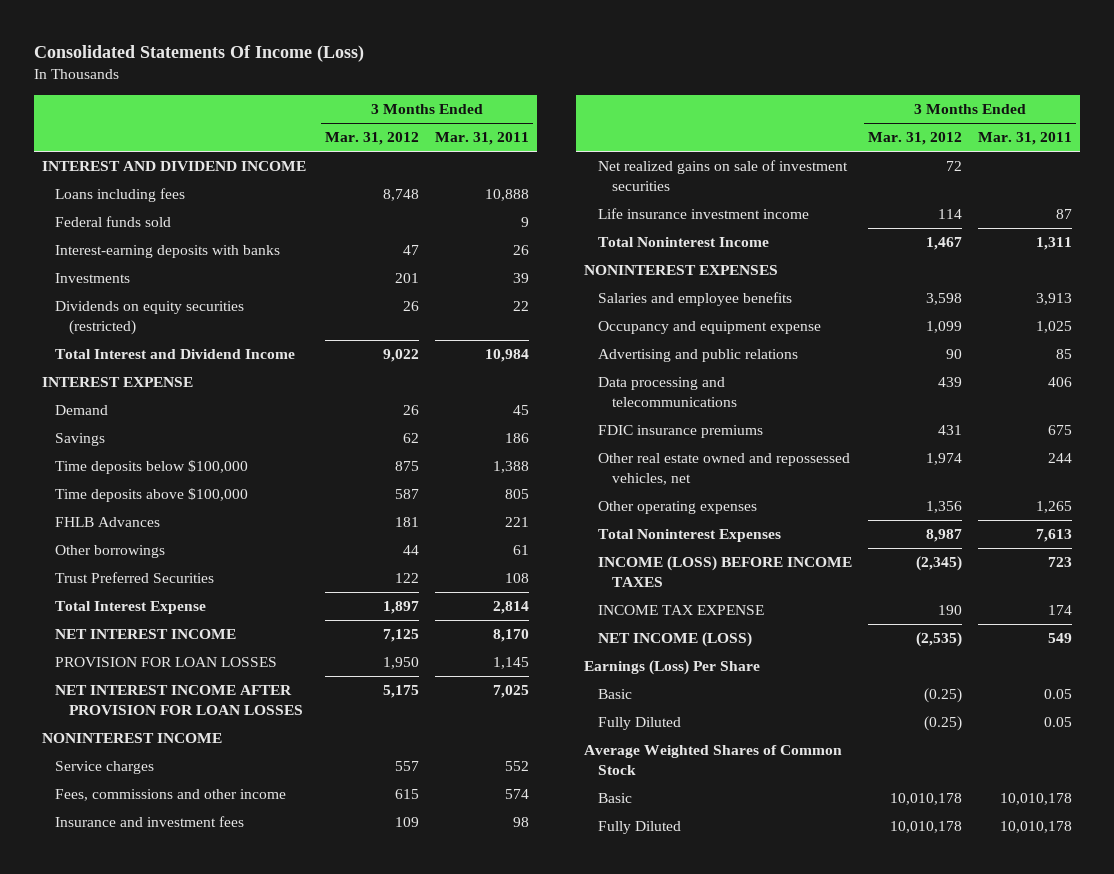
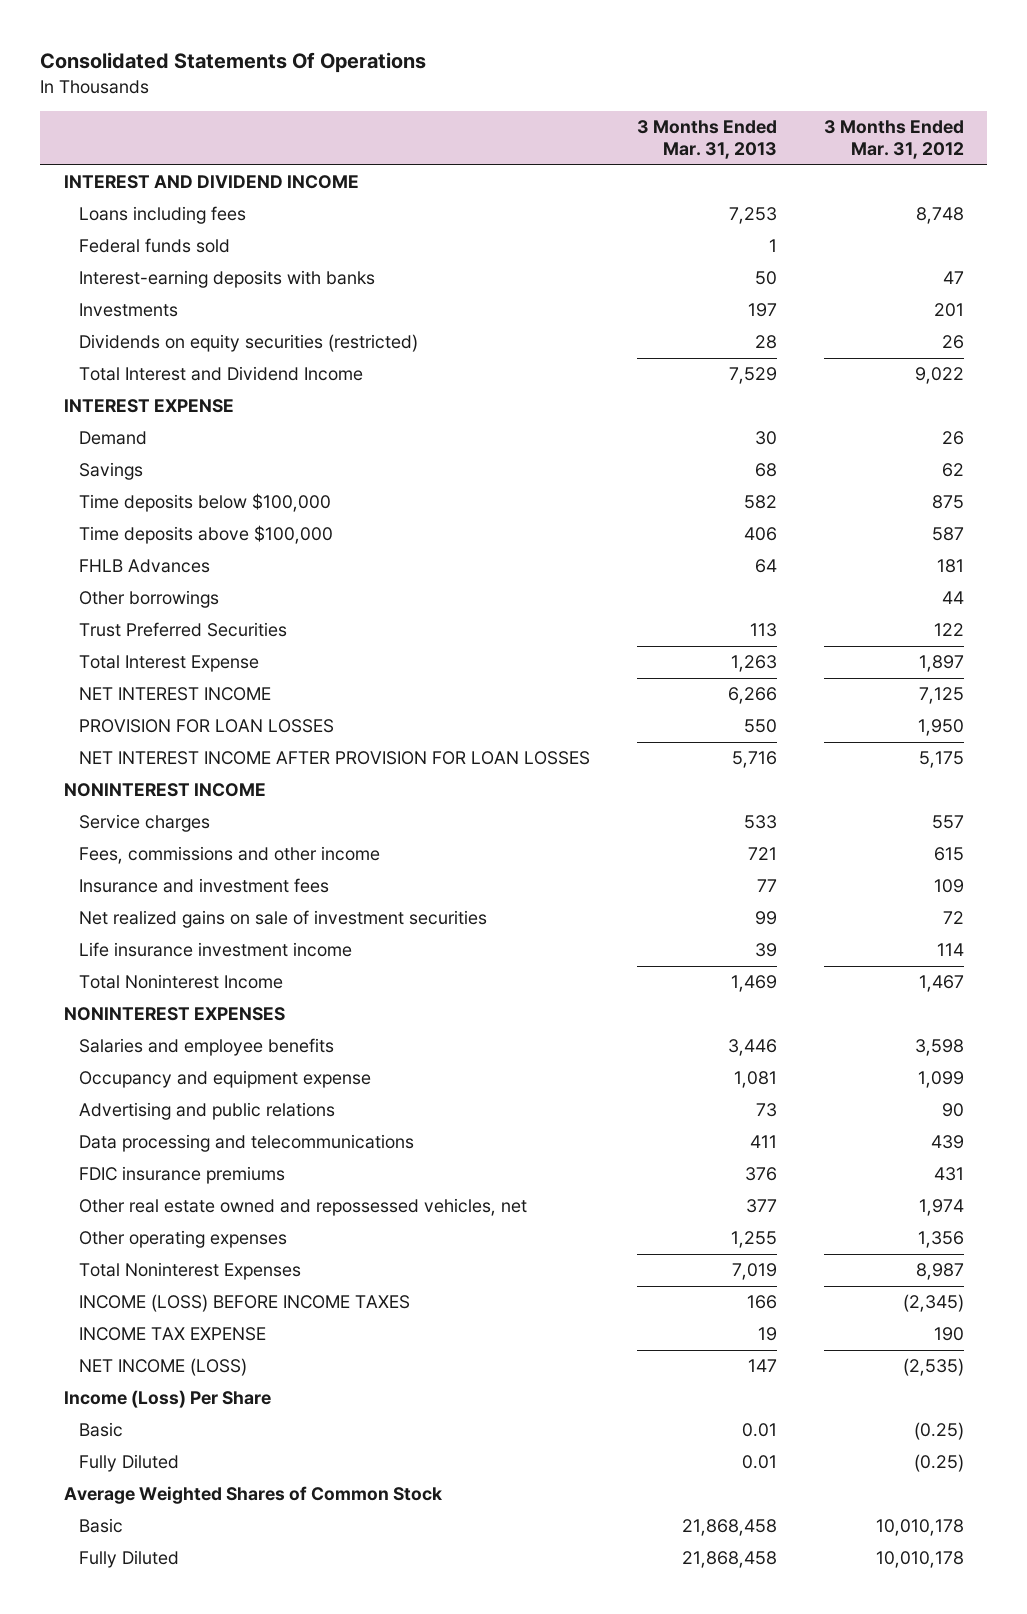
- Consolidated Statements Of Income (Loss)
+ Consolidated Statements Of Operations
- | 3 Months Ended Mar. 31, 2012 | 3 Months Ended Mar. 31, 2011
+ | 3 Months Ended Mar. 31, 2013 | 3 Months Ended Mar. 31, 2012
- Earnings (Loss) Per Share
+ Income (Loss) Per Share

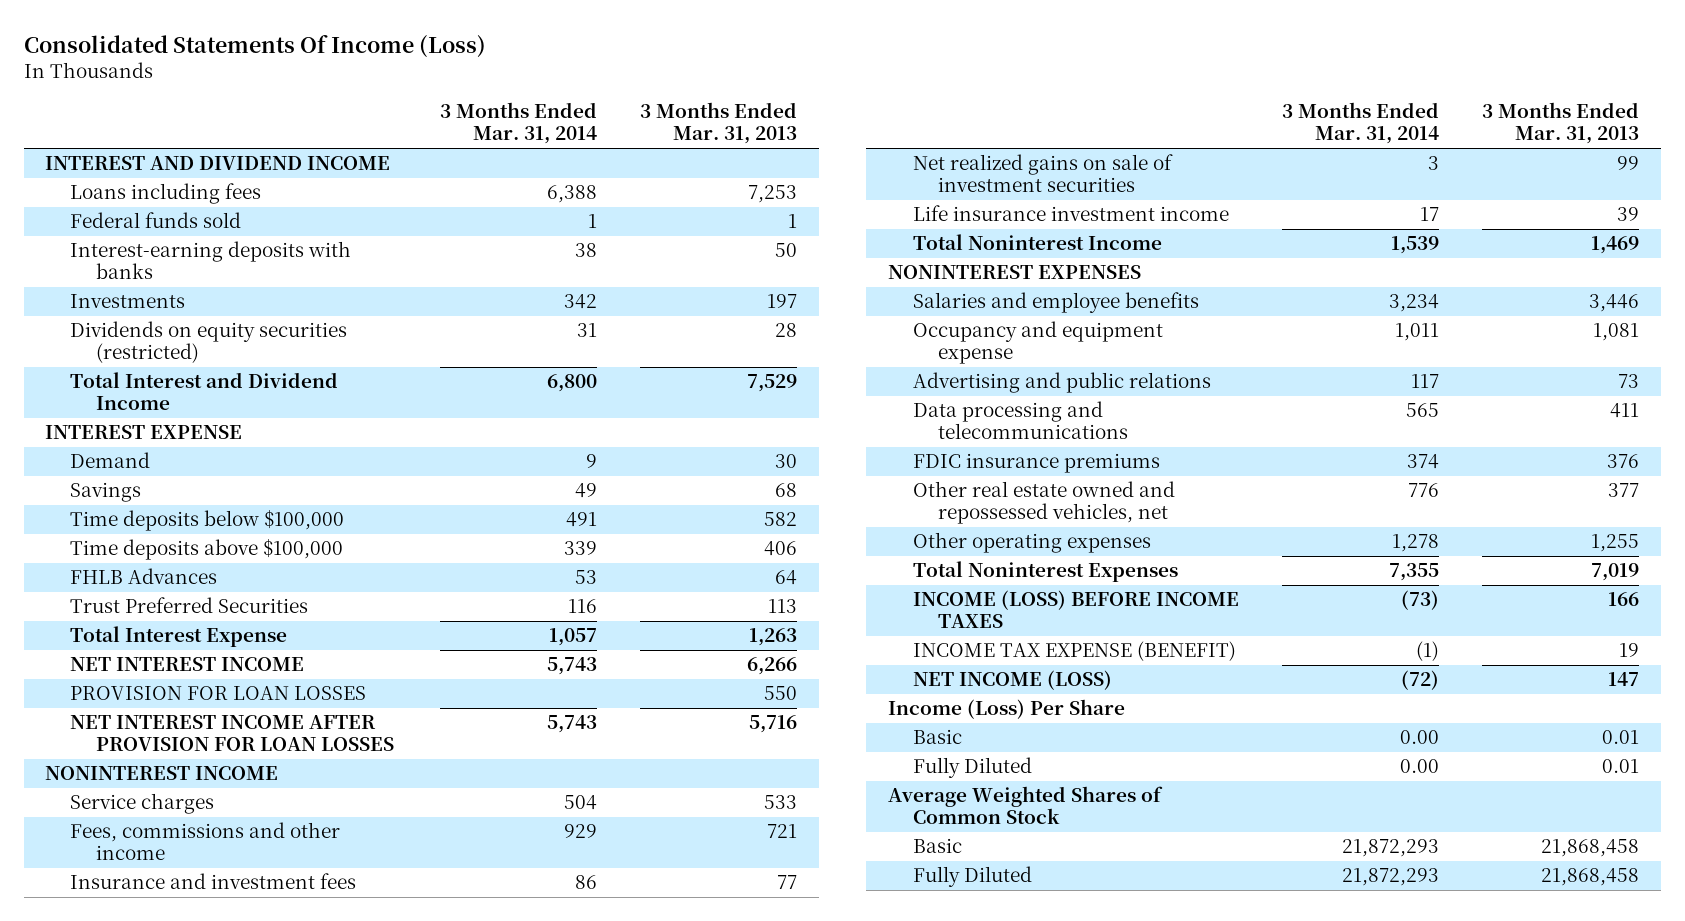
- Consolidated Statements Of Operations
+ Consolidated Statements Of Income (Loss)
- | 3 Months Ended Mar. 31, 2013 | 3 Months Ended Mar. 31, 2012
+ | 3 Months Ended Mar. 31, 2014 | 3 Months Ended Mar. 31, 2013
- Other borrowings | | 44
- INCOME TAX EXPENSE | 19 | 190
+ INCOME TAX EXPENSE (BENEFIT) | (1) | 19

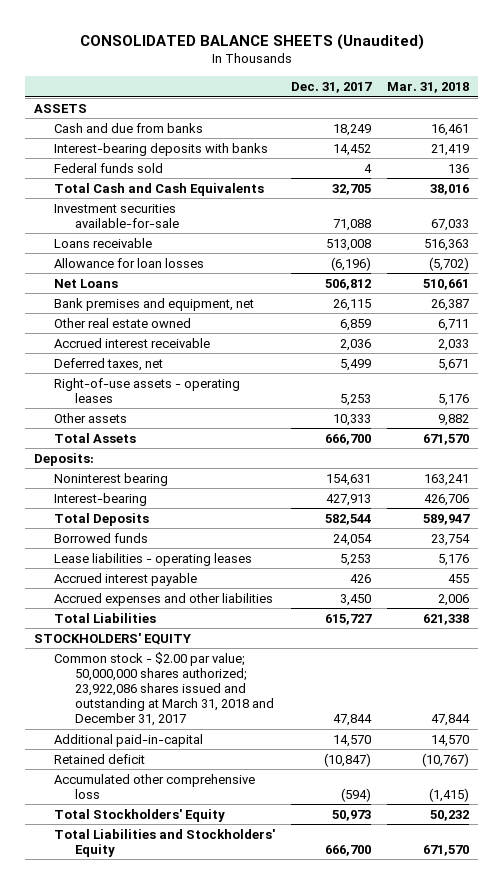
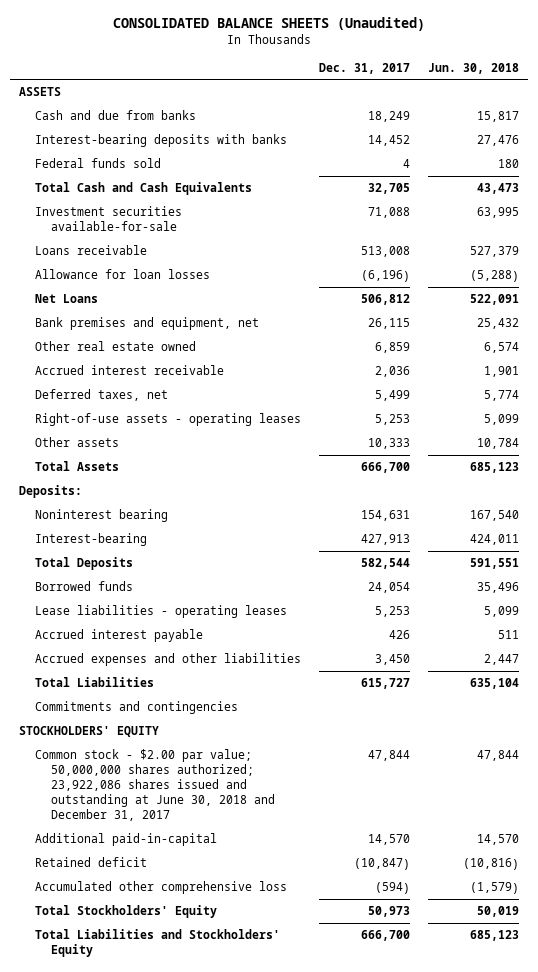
- | Dec. 31, 2017 | Mar. 31, 2018
+ | Dec. 31, 2017 | Jun. 30, 2018
+ Commitments and contingencies
- Common stock - $2.00 par value; 50,000,000 shares authorized; 23,922,086 shares issued and outstanding at March 31, 2018 and December 31, 2017 | 47,844 | 47,844
+ Common stock - $2.00 par value; 50,000,000 shares authorized; 23,922,086 shares issued and outstanding at June 30, 2018 and December 31, 2017 | 47,844 | 47,844

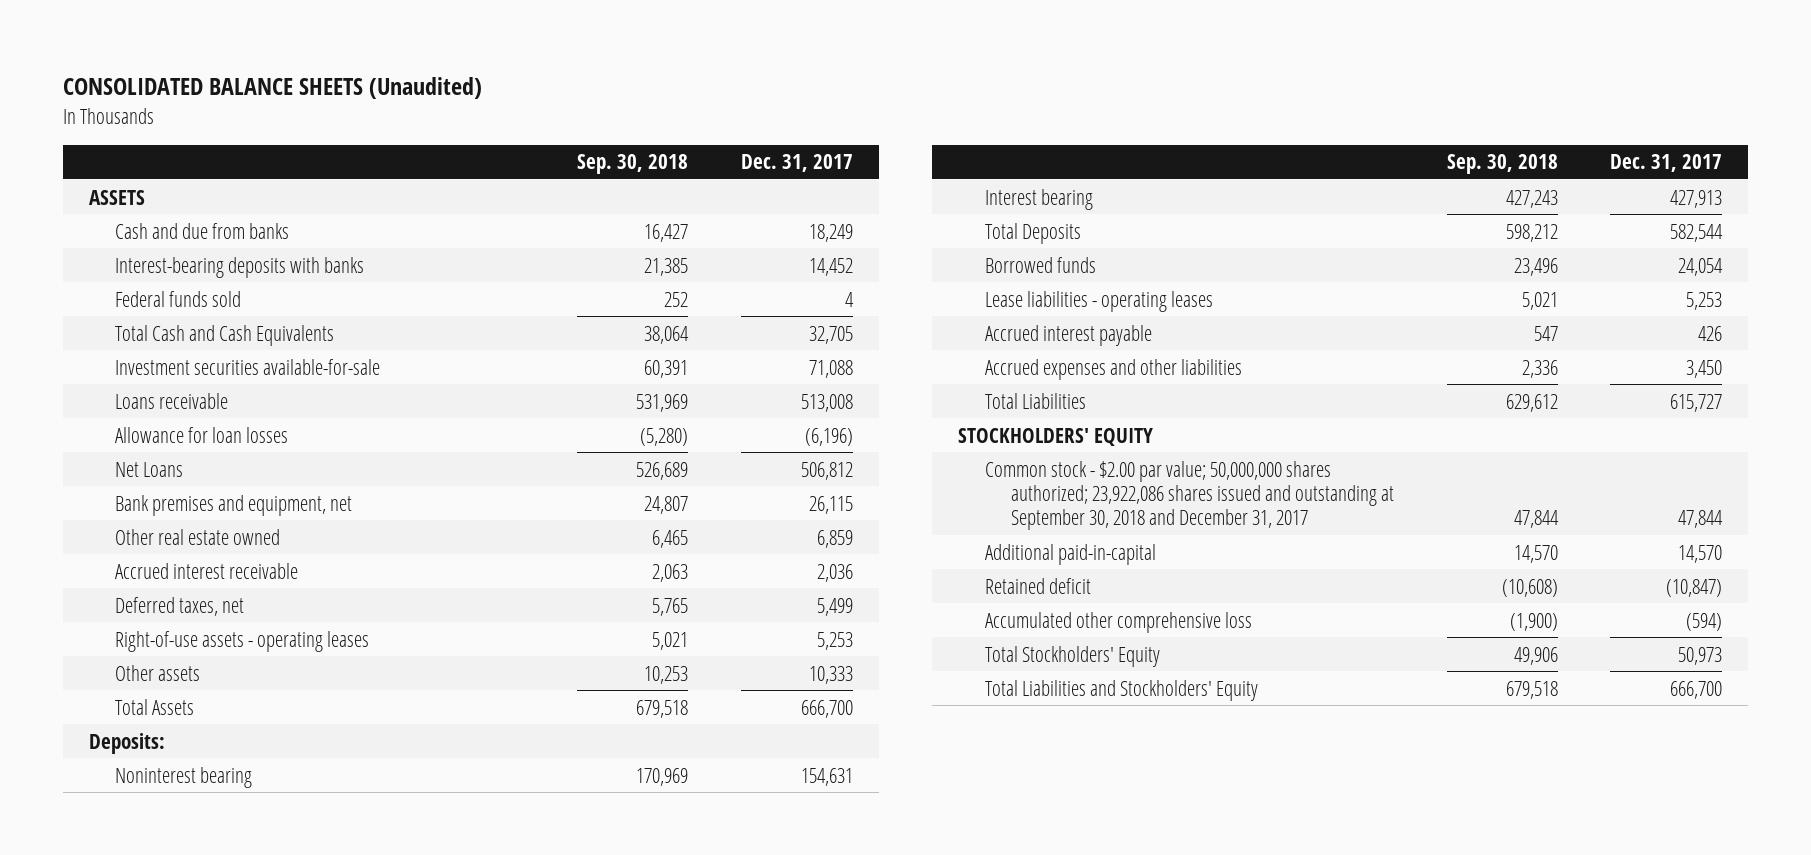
- | Dec. 31, 2017 | Jun. 30, 2018
+ | Sep. 30, 2018 | Dec. 31, 2017
- Interest-bearing | 427,913 | 424,011
+ Interest bearing | 427,243 | 427,913
- Commitments and contingencies
- Common stock - $2.00 par value; 50,000,000 shares authorized; 23,922,086 shares issued and outstanding at June 30, 2018 and December 31, 2017 | 47,844 | 47,844
+ Common stock - $2.00 par value; 50,000,000 shares authorized; 23,922,086 shares issued and outstanding at September 30, 2018 and December 31, 2017 | 47,844 | 47,844

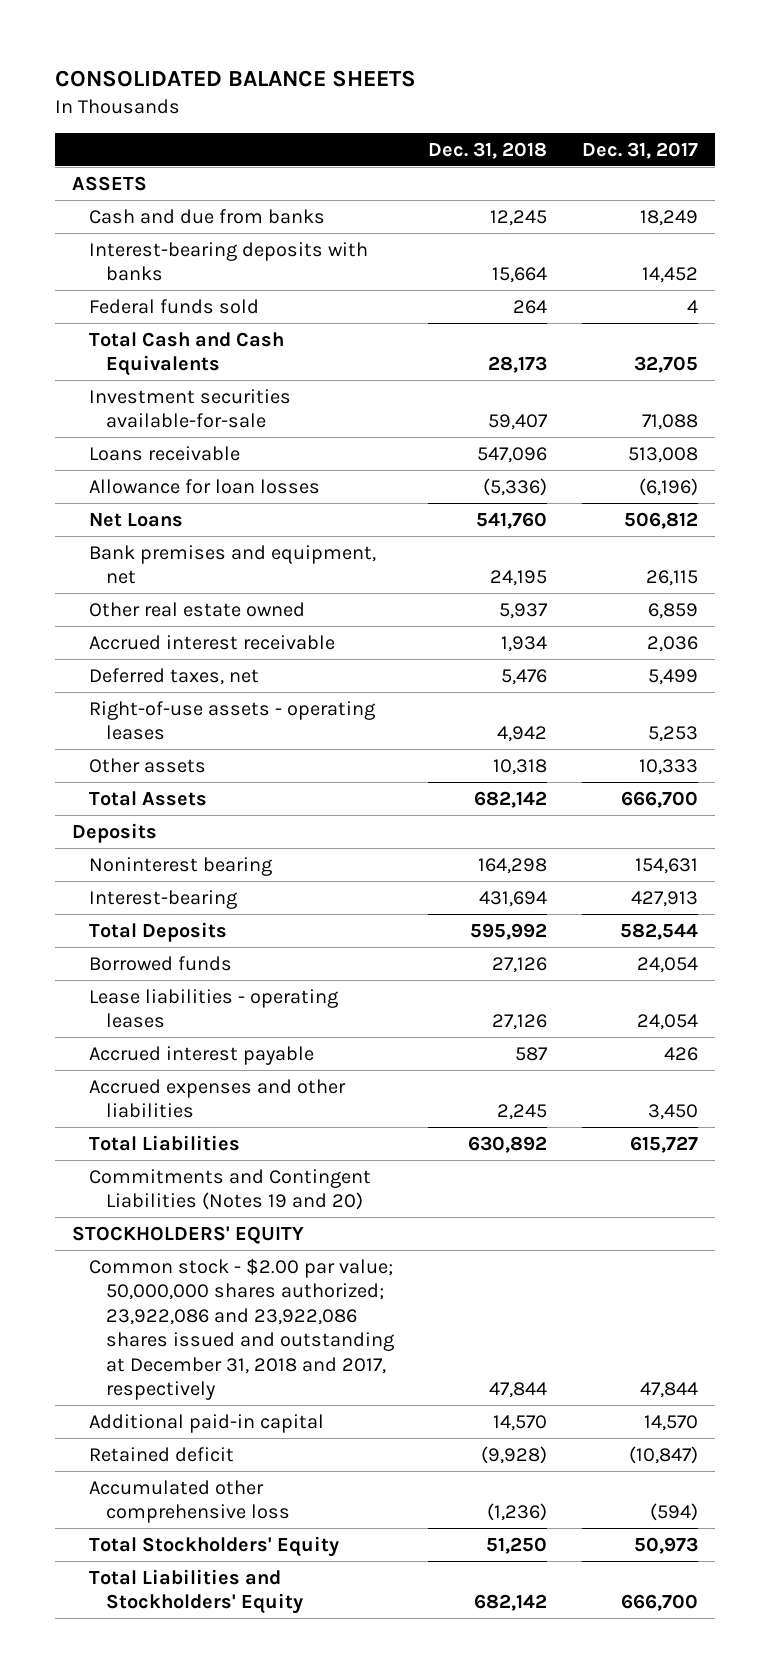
- CONSOLIDATED BALANCE SHEETS (Unaudited)
+ CONSOLIDATED BALANCE SHEETS
- | Sep. 30, 2018 | Dec. 31, 2017
+ | Dec. 31, 2018 | Dec. 31, 2017
- Deposits:
+ Deposits
- Interest bearing | 427,243 | 427,913
+ Interest-bearing | 431,694 | 427,913
- Lease liabilities - operating leases | 5,021 | 5,253
+ Lease liabilities - operating leases | 27,126 | 24,054
+ Commitments and Contingent Liabilities (Notes 19 and 20)
- Common stock - $2.00 par value; 50,000,000 shares authorized; 23,922,086 shares issued and outstanding at September 30, 2018 and December 31, 2017 | 47,844 | 47,844
- Additional paid-in-capital | 14,570 | 14,570
+ Common stock - $2.00 par value; 50,000,000 shares authorized; 23,922,086 and 23,922,086 shares issued and outstanding at December 31, 2018 and 2017, respectively | 47,844 | 47,844
+ Additional paid-in capital | 14,570 | 14,570

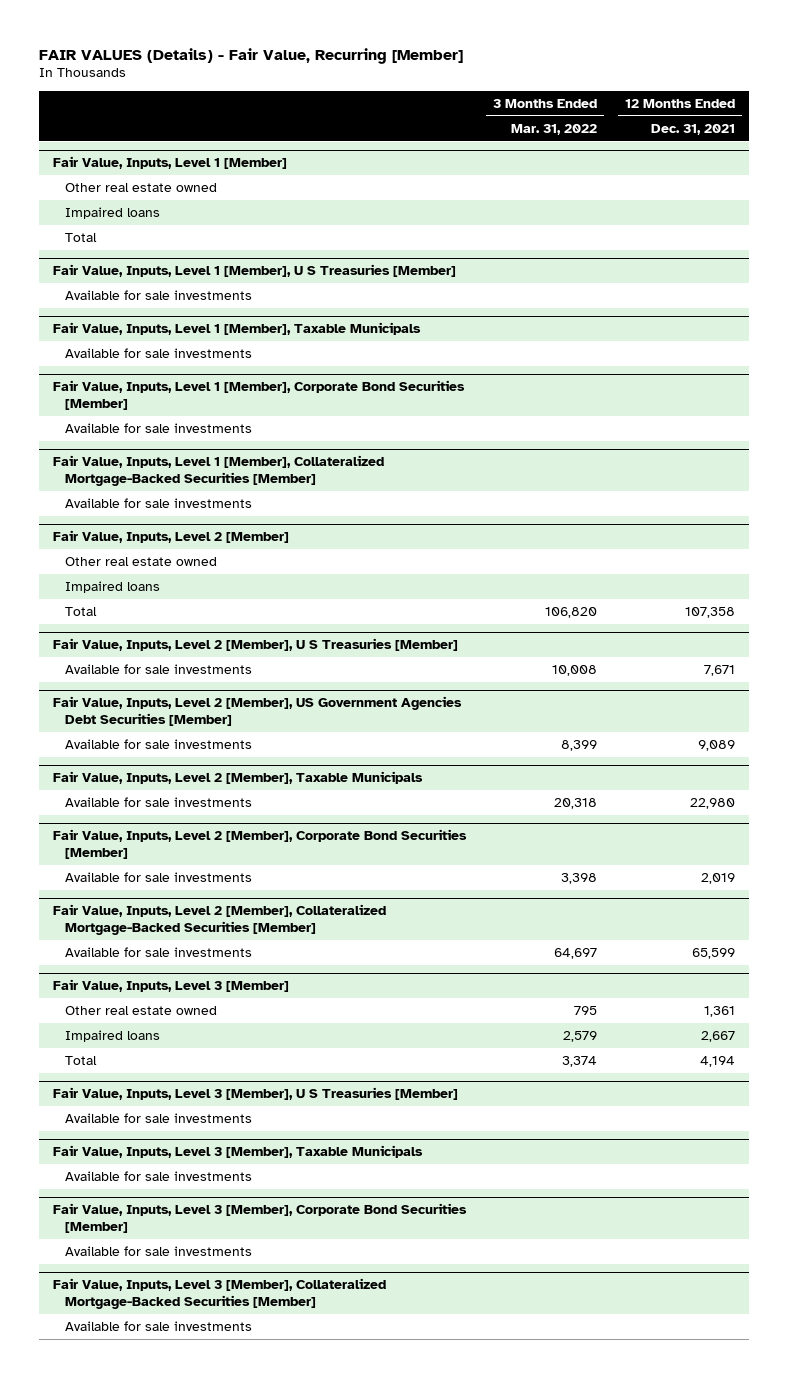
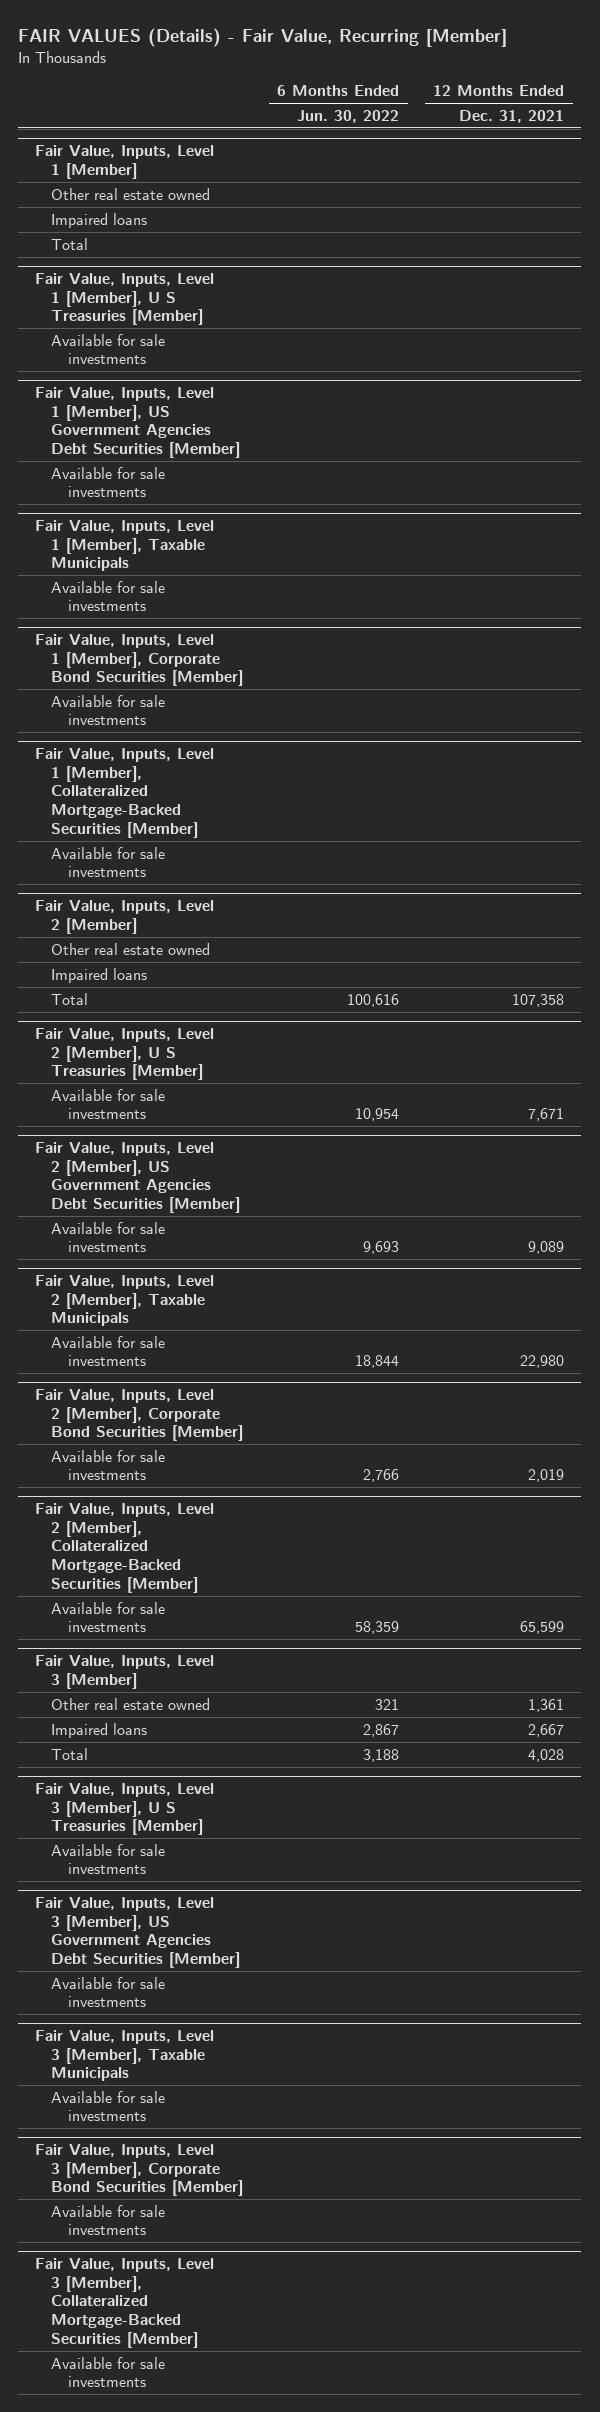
- | 3 Months Ended Mar. 31, 2022 | 12 Months Ended Dec. 31, 2021
+ | 6 Months Ended Jun. 30, 2022 | 12 Months Ended Dec. 31, 2021
+ Fair Value, Inputs, Level 1 [Member], US Government Agencies Debt Securities [Member]
+ Available for sale investments
@ Fair Value, Inputs, Level 3 [Member]
- Total | 3,374 | 4,194
+ Total | 3,188 | 4,028
+ Fair Value, Inputs, Level 3 [Member], US Government Agencies Debt Securities [Member]
+ Available for sale investments

